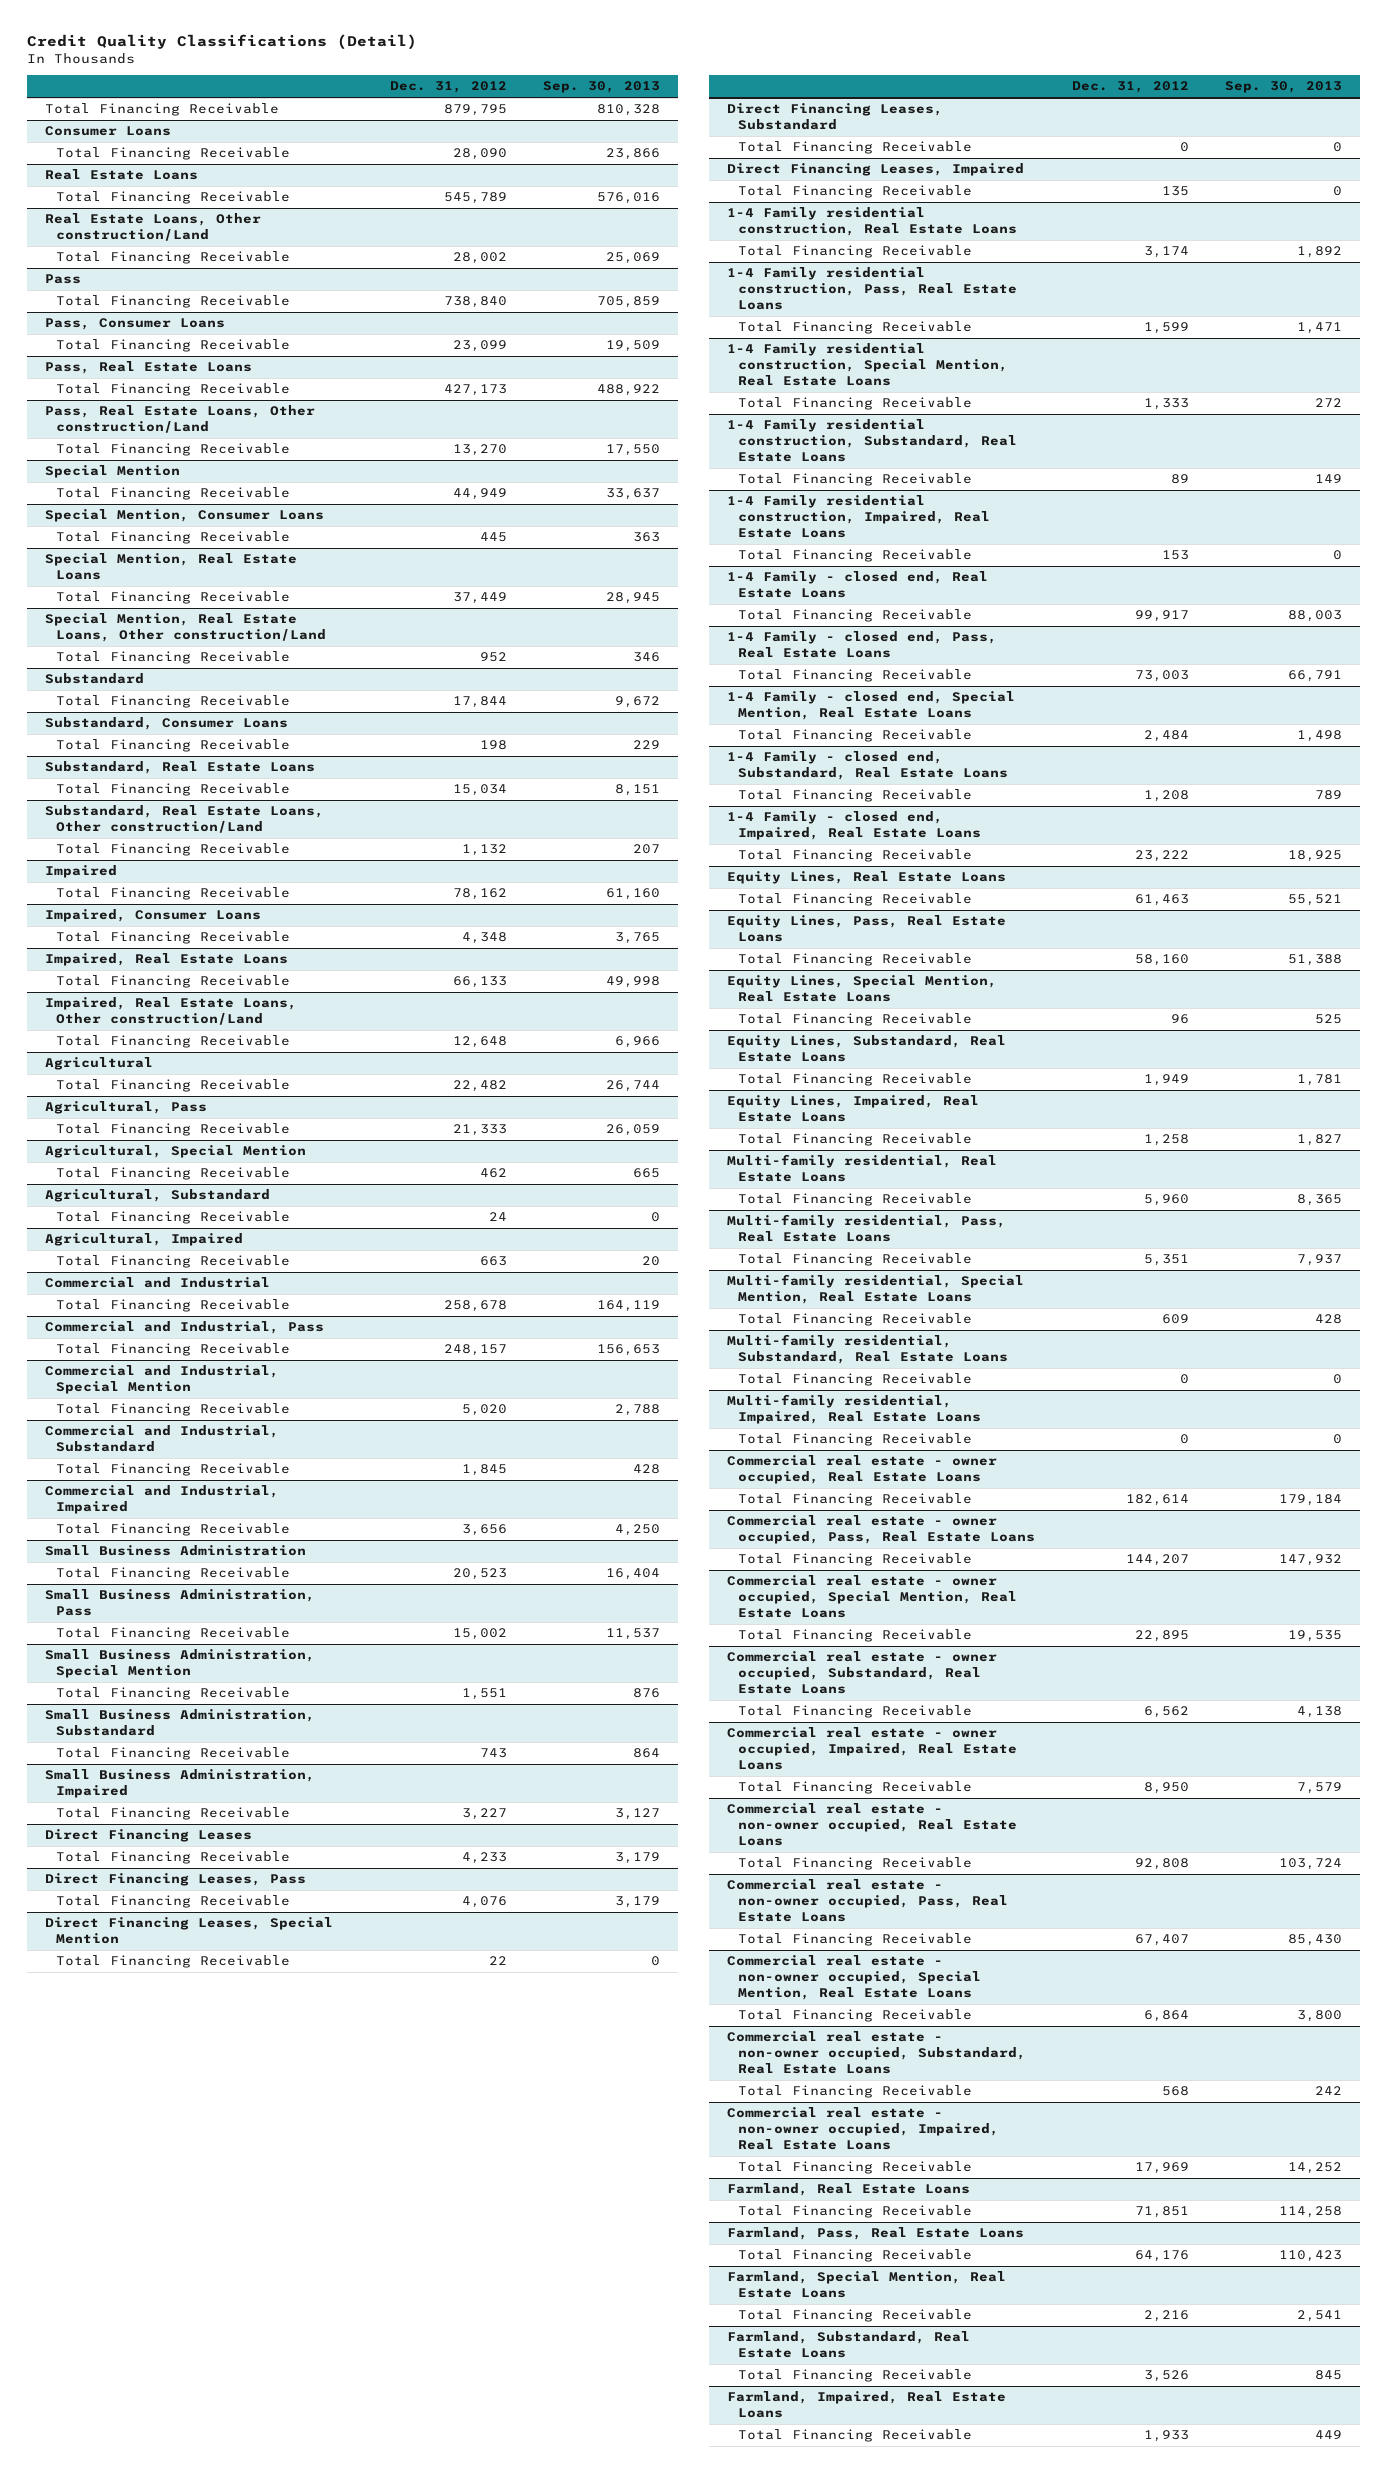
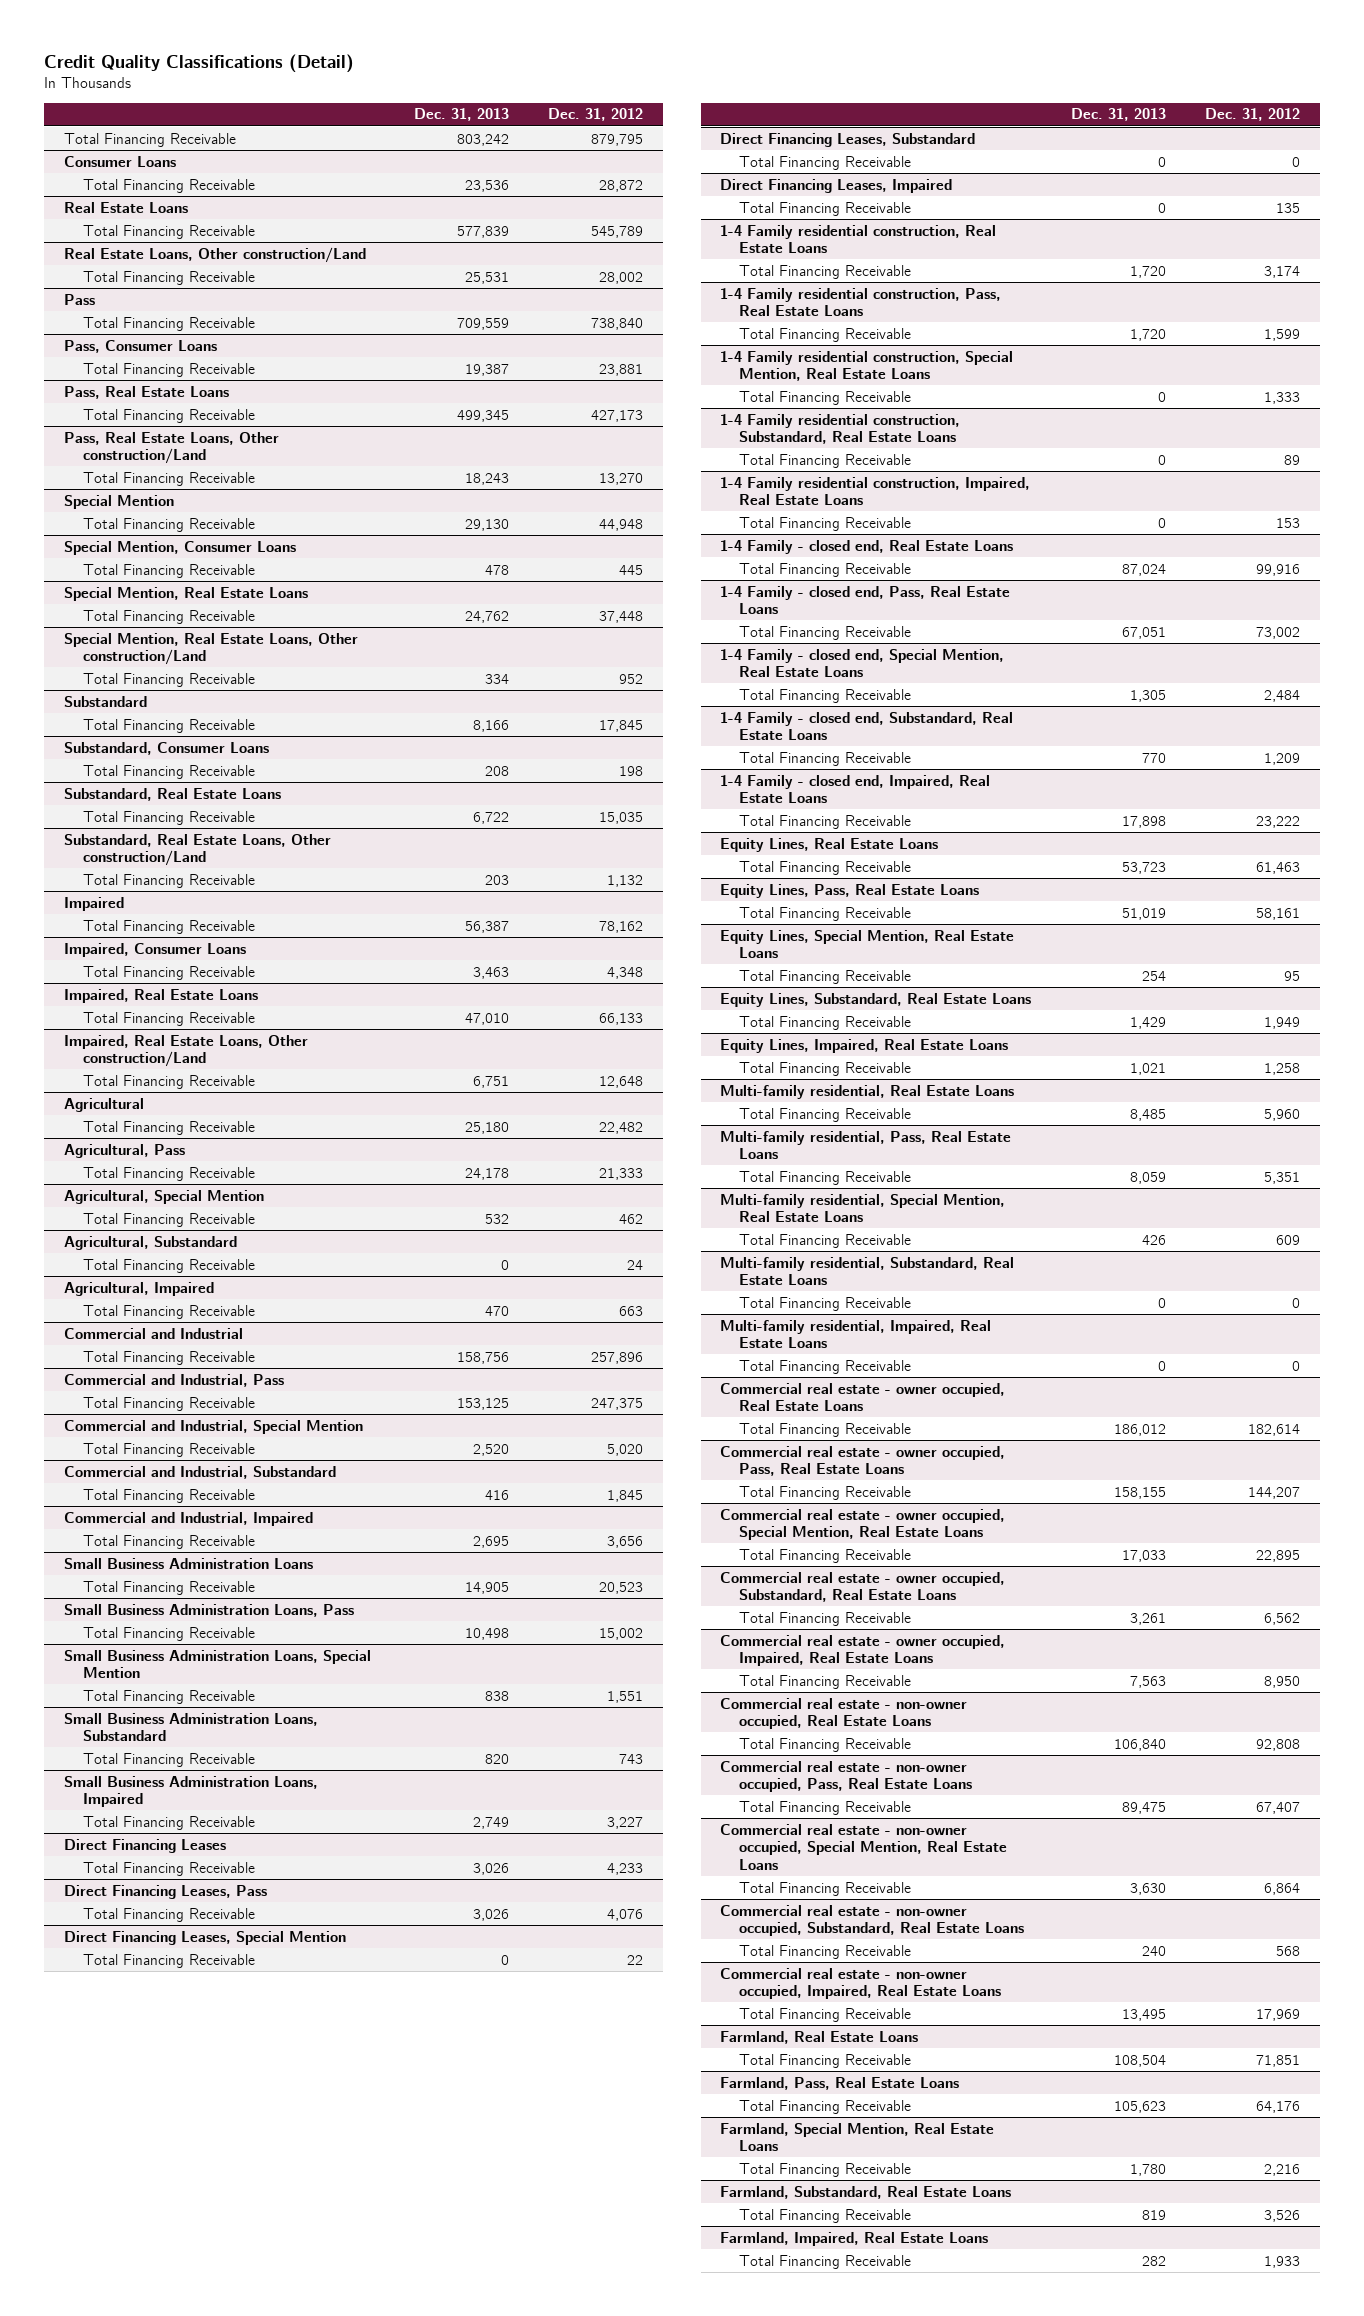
- | Dec. 31, 2012 | Sep. 30, 2013
+ | Dec. 31, 2013 | Dec. 31, 2012
@ Consumer Loans
- Total Financing Receivable | 28,090 | 23,866
+ Total Financing Receivable | 23,536 | 28,872
@ Pass, Consumer Loans
- Total Financing Receivable | 23,099 | 19,509
+ Total Financing Receivable | 19,387 | 23,881
@ Special Mention
- Total Financing Receivable | 44,949 | 33,637
+ Total Financing Receivable | 29,130 | 44,948
@ Special Mention, Real Estate Loans
- Total Financing Receivable | 37,449 | 28,945
+ Total Financing Receivable | 24,762 | 37,448
@ Substandard
- Total Financing Receivable | 17,844 | 9,672
+ Total Financing Receivable | 8,166 | 17,845
@ Substandard, Real Estate Loans
- Total Financing Receivable | 15,034 | 8,151
+ Total Financing Receivable | 6,722 | 15,035
@ Commercial and Industrial
- Total Financing Receivable | 258,678 | 164,119
+ Total Financing Receivable | 158,756 | 257,896
@ Commercial and Industrial, Pass
- Total Financing Receivable | 248,157 | 156,653
+ Total Financing Receivable | 153,125 | 247,375
- Small Business Administration
+ Small Business Administration Loans
- Small Business Administration, Pass
+ Small Business Administration Loans, Pass
- Small Business Administration, Special Mention
+ Small Business Administration Loans, Special Mention
- Small Business Administration, Substandard
+ Small Business Administration Loans, Substandard
- Small Business Administration, Impaired
+ Small Business Administration Loans, Impaired
@ 1-4 Family - closed end, Real Estate Loans
- Total Financing Receivable | 99,917 | 88,003
+ Total Financing Receivable | 87,024 | 99,916
@ 1-4 Family - closed end, Pass, Real Estate Loans
- Total Financing Receivable | 73,003 | 66,791
+ Total Financing Receivable | 67,051 | 73,002
@ 1-4 Family - closed end, Substandard, Real Estate Loans
- Total Financing Receivable | 1,208 | 789
+ Total Financing Receivable | 770 | 1,209
@ Equity Lines, Pass, Real Estate Loans
- Total Financing Receivable | 58,160 | 51,388
+ Total Financing Receivable | 51,019 | 58,161
@ Equity Lines, Special Mention, Real Estate Loans
- Total Financing Receivable | 96 | 525
+ Total Financing Receivable | 254 | 95

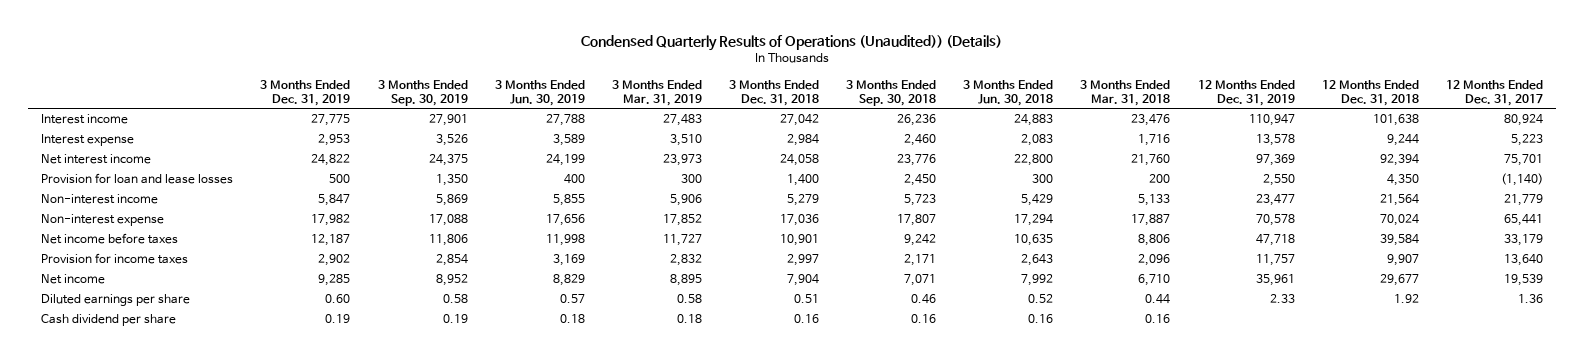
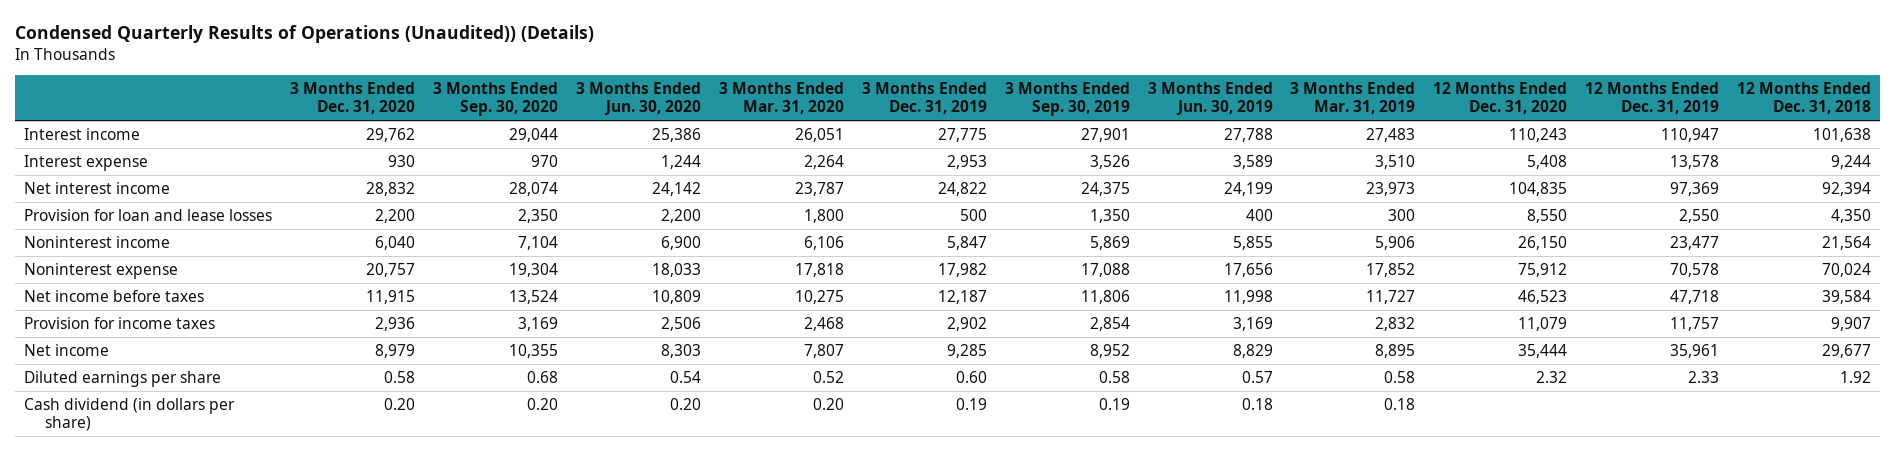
- | 3 Months Ended Dec. 31, 2019 | 3 Months Ended Sep. 30, 2019 | 3 Months Ended Jun. 30, 2019 | 3 Months Ended Mar. 31, 2019 | 3 Months Ended Dec. 31, 2018 | 3 Months Ended Sep. 30, 2018 | 3 Months Ended Jun. 30, 2018 | 3 Months Ended Mar. 31, 2018 | 12 Months Ended Dec. 31, 2019 | 12 Months Ended Dec. 31, 2018 | 12 Months Ended Dec. 31, 2017
+ | 3 Months Ended Dec. 31, 2020 | 3 Months Ended Sep. 30, 2020 | 3 Months Ended Jun. 30, 2020 | 3 Months Ended Mar. 31, 2020 | 3 Months Ended Dec. 31, 2019 | 3 Months Ended Sep. 30, 2019 | 3 Months Ended Jun. 30, 2019 | 3 Months Ended Mar. 31, 2019 | 12 Months Ended Dec. 31, 2020 | 12 Months Ended Dec. 31, 2019 | 12 Months Ended Dec. 31, 2018
- Non-interest income | 5,847 | 5,869 | 5,855 | 5,906 | 5,279 | 5,723 | 5,429 | 5,133 | 23,477 | 21,564 | 21,779
- Non-interest expense | 17,982 | 17,088 | 17,656 | 17,852 | 17,036 | 17,807 | 17,294 | 17,887 | 70,578 | 70,024 | 65,441
+ Noninterest income | 6,040 | 7,104 | 6,900 | 6,106 | 5,847 | 5,869 | 5,855 | 5,906 | 26,150 | 23,477 | 21,564
+ Noninterest expense | 20,757 | 19,304 | 18,033 | 17,818 | 17,982 | 17,088 | 17,656 | 17,852 | 75,912 | 70,578 | 70,024
- Cash dividend per share | 0.19 | 0.19 | 0.18 | 0.18 | 0.16 | 0.16 | 0.16 | 0.16 | | |
+ Cash dividend (in dollars per share) | 0.20 | 0.20 | 0.20 | 0.20 | 0.19 | 0.19 | 0.18 | 0.18 | | |

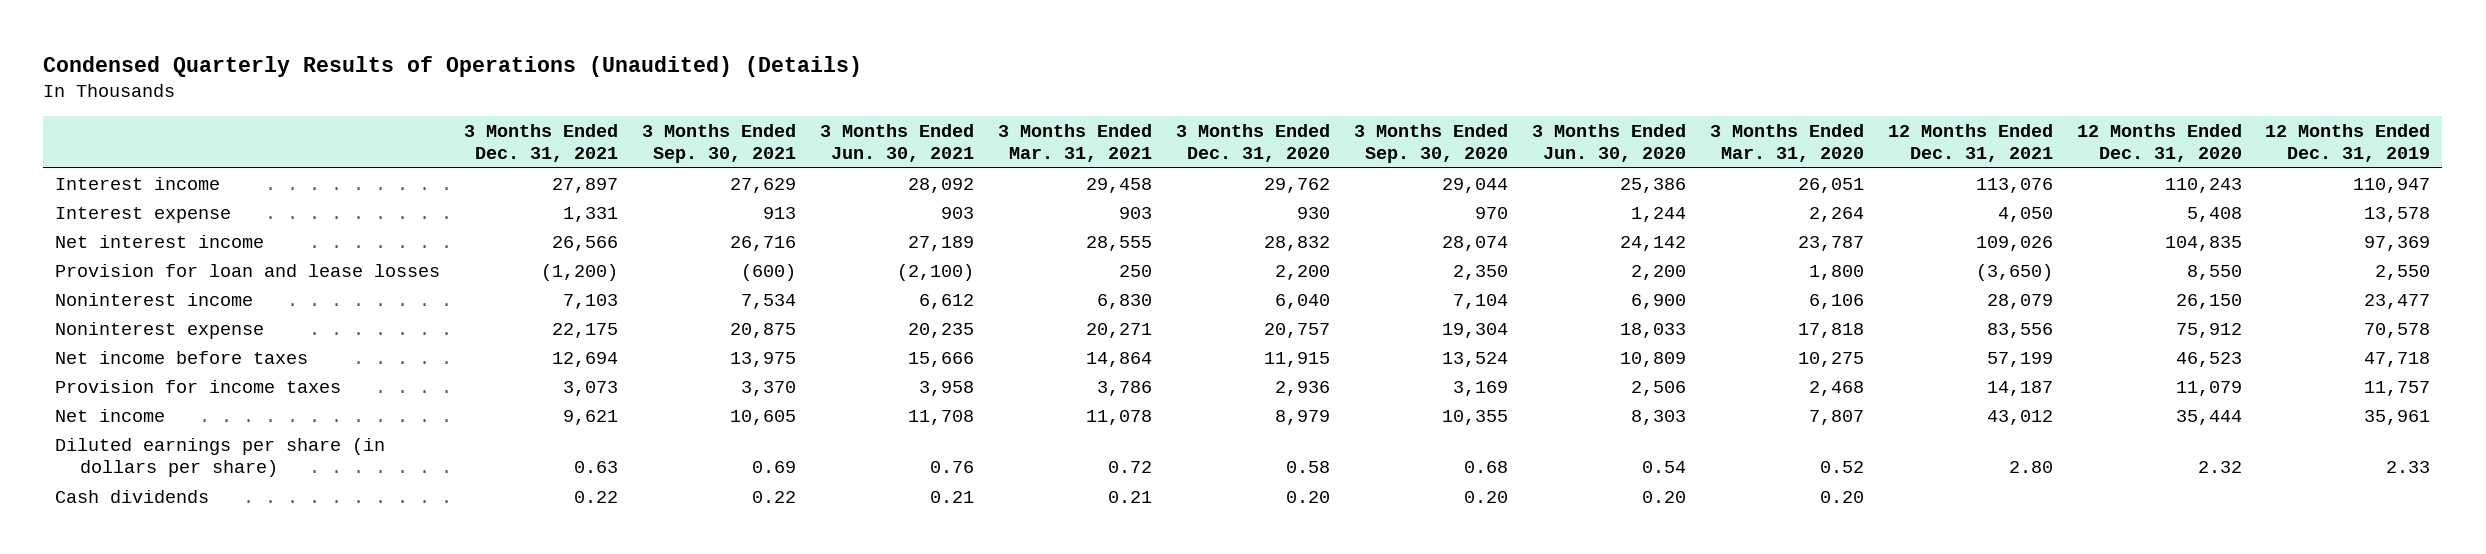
- Condensed Quarterly Results of Operations (Unaudited)) (Details)
+ Condensed Quarterly Results of Operations (Unaudited) (Details)
- | 3 Months Ended Dec. 31, 2020 | 3 Months Ended Sep. 30, 2020 | 3 Months Ended Jun. 30, 2020 | 3 Months Ended Mar. 31, 2020 | 3 Months Ended Dec. 31, 2019 | 3 Months Ended Sep. 30, 2019 | 3 Months Ended Jun. 30, 2019 | 3 Months Ended Mar. 31, 2019 | 12 Months Ended Dec. 31, 2020 | 12 Months Ended Dec. 31, 2019 | 12 Months Ended Dec. 31, 2018
+ | 3 Months Ended Dec. 31, 2021 | 3 Months Ended Sep. 30, 2021 | 3 Months Ended Jun. 30, 2021 | 3 Months Ended Mar. 31, 2021 | 3 Months Ended Dec. 31, 2020 | 3 Months Ended Sep. 30, 2020 | 3 Months Ended Jun. 30, 2020 | 3 Months Ended Mar. 31, 2020 | 12 Months Ended Dec. 31, 2021 | 12 Months Ended Dec. 31, 2020 | 12 Months Ended Dec. 31, 2019
- Diluted earnings per share | 0.58 | 0.68 | 0.54 | 0.52 | 0.60 | 0.58 | 0.57 | 0.58 | 2.32 | 2.33 | 1.92
- Cash dividend (in dollars per share) | 0.20 | 0.20 | 0.20 | 0.20 | 0.19 | 0.19 | 0.18 | 0.18 | | |
+ Diluted earnings per share (in dollars per share) | 0.63 | 0.69 | 0.76 | 0.72 | 0.58 | 0.68 | 0.54 | 0.52 | 2.80 | 2.32 | 2.33
+ Cash dividends | 0.22 | 0.22 | 0.21 | 0.21 | 0.20 | 0.20 | 0.20 | 0.20 | | |

